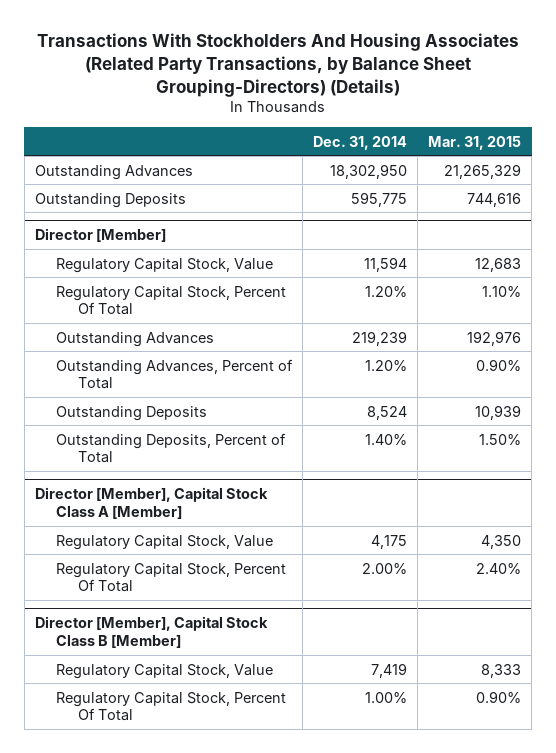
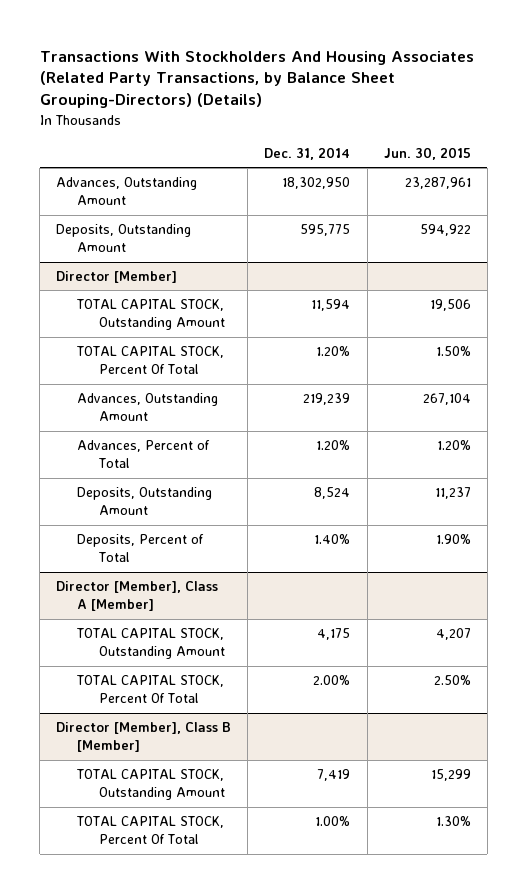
- | Dec. 31, 2014 | Mar. 31, 2015
+ | Dec. 31, 2014 | Jun. 30, 2015
- Outstanding Advances | 18,302,950 | 21,265,329
- Outstanding Deposits | 595,775 | 744,616
+ Advances, Outstanding Amount | 18,302,950 | 23,287,961
+ Deposits, Outstanding Amount | 595,775 | 594,922
@ Director [Member]
- Regulatory Capital Stock, Value | 11,594 | 12,683
- Regulatory Capital Stock, Percent Of Total | 1.20% | 1.10%
- Outstanding Advances | 219,239 | 192,976
- Outstanding Advances, Percent of Total | 1.20% | 0.90%
- Outstanding Deposits | 8,524 | 10,939
- Outstanding Deposits, Percent of Total | 1.40% | 1.50%
- Director [Member], Capital Stock Class A [Member]
- Regulatory Capital Stock, Value | 4,175 | 4,350
- Regulatory Capital Stock, Percent Of Total | 2.00% | 2.40%
- Director [Member], Capital Stock Class B [Member]
- Regulatory Capital Stock, Value | 7,419 | 8,333
- Regulatory Capital Stock, Percent Of Total | 1.00% | 0.90%
@ Director [Member]
+ TOTAL CAPITAL STOCK, Outstanding Amount | 11,594 | 19,506
+ TOTAL CAPITAL STOCK, Percent Of Total | 1.20% | 1.50%
+ Advances, Outstanding Amount | 219,239 | 267,104
+ Advances, Percent of Total | 1.20% | 1.20%
+ Deposits, Outstanding Amount | 8,524 | 11,237
+ Deposits, Percent of Total | 1.40% | 1.90%
+ Director [Member], Class A [Member]
+ TOTAL CAPITAL STOCK, Outstanding Amount | 4,175 | 4,207
+ TOTAL CAPITAL STOCK, Percent Of Total | 2.00% | 2.50%
+ Director [Member], Class B [Member]
+ TOTAL CAPITAL STOCK, Outstanding Amount | 7,419 | 15,299
+ TOTAL CAPITAL STOCK, Percent Of Total | 1.00% | 1.30%

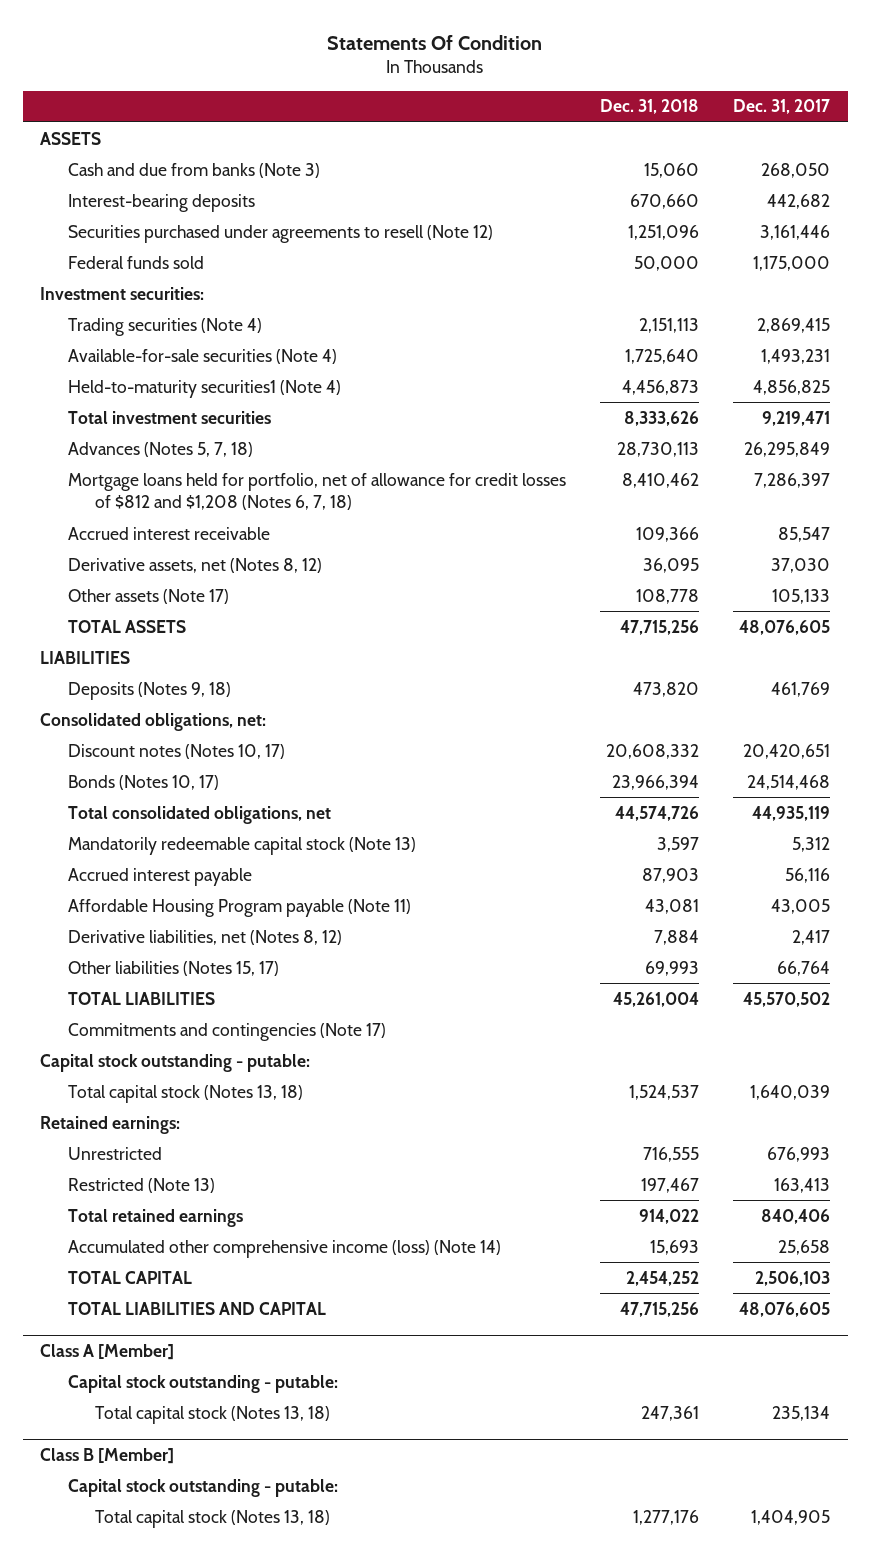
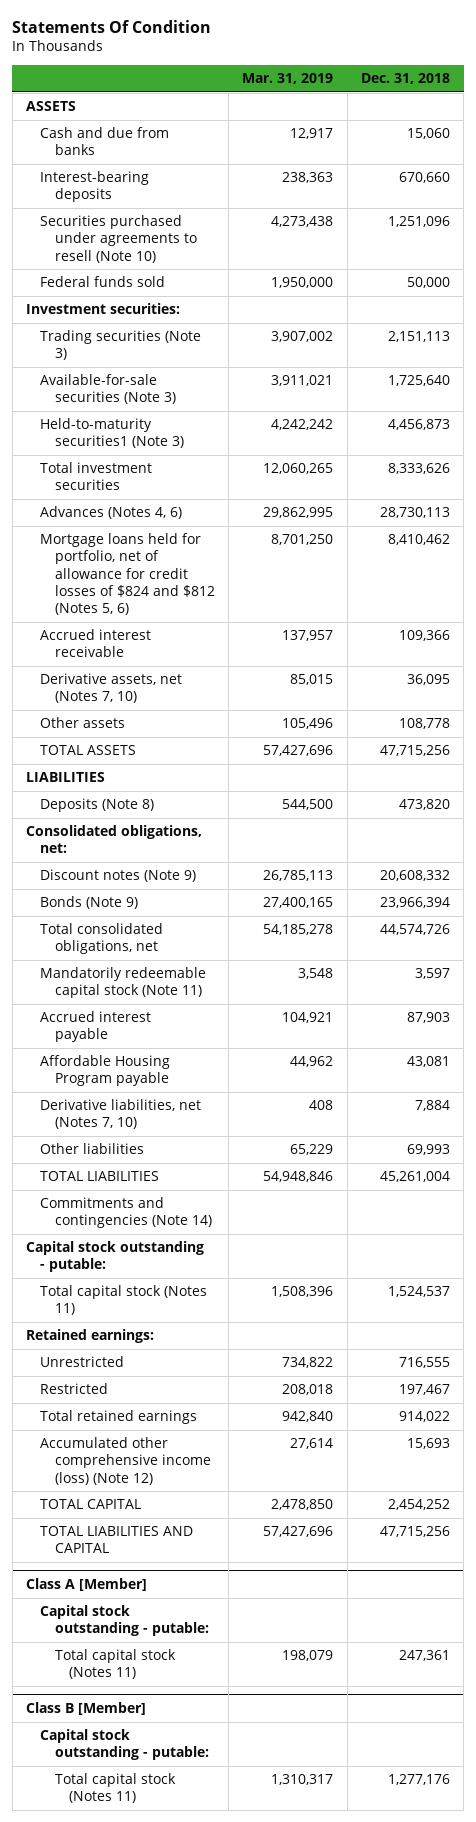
- | Dec. 31, 2018 | Dec. 31, 2017
+ | Mar. 31, 2019 | Dec. 31, 2018
- Cash and due from banks (Note 3) | 15,060 | 268,050
+ Cash and due from banks | 12,917 | 15,060
- Securities purchased under agreements to resell (Note 12) | 1,251,096 | 3,161,446
+ Securities purchased under agreements to resell (Note 10) | 4,273,438 | 1,251,096
- Trading securities (Note 4) | 2,151,113 | 2,869,415
- Available-for-sale securities (Note 4) | 1,725,640 | 1,493,231
- Held-to-maturity securities1 (Note 4) | 4,456,873 | 4,856,825
+ Trading securities (Note 3) | 3,907,002 | 2,151,113
+ Available-for-sale securities (Note 3) | 3,911,021 | 1,725,640
+ Held-to-maturity securities1 (Note 3) | 4,242,242 | 4,456,873
- Advances (Notes 5, 7, 18) | 28,730,113 | 26,295,849
- Mortgage loans held for portfolio, net of allowance for credit losses of $812 and $1,208 (Notes 6, 7, 18) | 8,410,462 | 7,286,397
+ Advances (Notes 4, 6) | 29,862,995 | 28,730,113
+ Mortgage loans held for portfolio, net of allowance for credit losses of $824 and $812 (Notes 5, 6) | 8,701,250 | 8,410,462
- Derivative assets, net (Notes 8, 12) | 36,095 | 37,030
- Other assets (Note 17) | 108,778 | 105,133
+ Derivative assets, net (Notes 7, 10) | 85,015 | 36,095
+ Other assets | 105,496 | 108,778
- Deposits (Notes 9, 18) | 473,820 | 461,769
+ Deposits (Note 8) | 544,500 | 473,820
- Discount notes (Notes 10, 17) | 20,608,332 | 20,420,651
- Bonds (Notes 10, 17) | 23,966,394 | 24,514,468
+ Discount notes (Note 9) | 26,785,113 | 20,608,332
+ Bonds (Note 9) | 27,400,165 | 23,966,394
- Mandatorily redeemable capital stock (Note 13) | 3,597 | 5,312
+ Mandatorily redeemable capital stock (Note 11) | 3,548 | 3,597
- Affordable Housing Program payable (Note 11) | 43,081 | 43,005
- Derivative liabilities, net (Notes 8, 12) | 7,884 | 2,417
- Other liabilities (Notes 15, 17) | 69,993 | 66,764
+ Affordable Housing Program payable | 44,962 | 43,081
+ Derivative liabilities, net (Notes 7, 10) | 408 | 7,884
+ Other liabilities | 65,229 | 69,993
- Commitments and contingencies (Note 17)
+ Commitments and contingencies (Note 14)
- Total capital stock (Notes 13, 18) | 1,524,537 | 1,640,039
+ Total capital stock (Notes 11) | 1,508,396 | 1,524,537
- Restricted (Note 13) | 197,467 | 163,413
+ Restricted | 208,018 | 197,467
- Accumulated other comprehensive income (loss) (Note 14) | 15,693 | 25,658
+ Accumulated other comprehensive income (loss) (Note 12) | 27,614 | 15,693
@ Class A [Member]
- Total capital stock (Notes 13, 18) | 247,361 | 235,134
+ Total capital stock (Notes 11) | 198,079 | 247,361
@ Class B [Member]
- Total capital stock (Notes 13, 18) | 1,277,176 | 1,404,905
+ Total capital stock (Notes 11) | 1,310,317 | 1,277,176

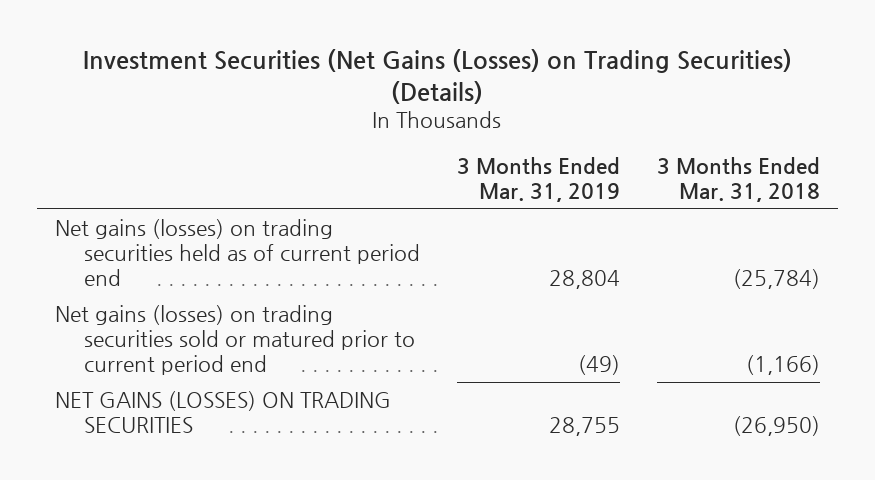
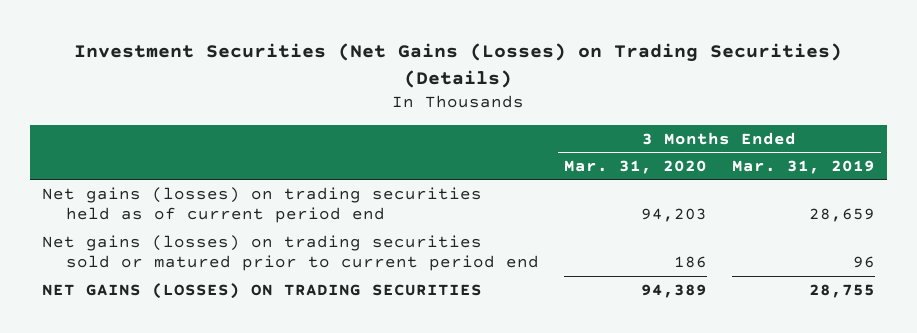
- | 3 Months Ended Mar. 31, 2019 | 3 Months Ended Mar. 31, 2018
+ | 3 Months Ended Mar. 31, 2020 | 3 Months Ended Mar. 31, 2019
- Net gains (losses) on trading securities held as of current period end | 28,804 | (25,784)
- Net gains (losses) on trading securities sold or matured prior to current period end | (49) | (1,166)
+ Net gains (losses) on trading securities held as of current period end | 94,203 | 28,659
+ Net gains (losses) on trading securities sold or matured prior to current period end | 186 | 96

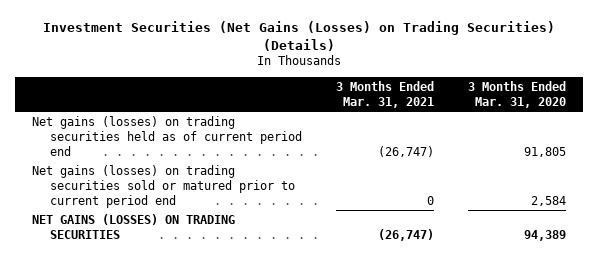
- | 3 Months Ended Mar. 31, 2020 | 3 Months Ended Mar. 31, 2019
+ | 3 Months Ended Mar. 31, 2021 | 3 Months Ended Mar. 31, 2020
- Net gains (losses) on trading securities held as of current period end | 94,203 | 28,659
- Net gains (losses) on trading securities sold or matured prior to current period end | 186 | 96
+ Net gains (losses) on trading securities held as of current period end | (26,747) | 91,805
+ Net gains (losses) on trading securities sold or matured prior to current period end | 0 | 2,584

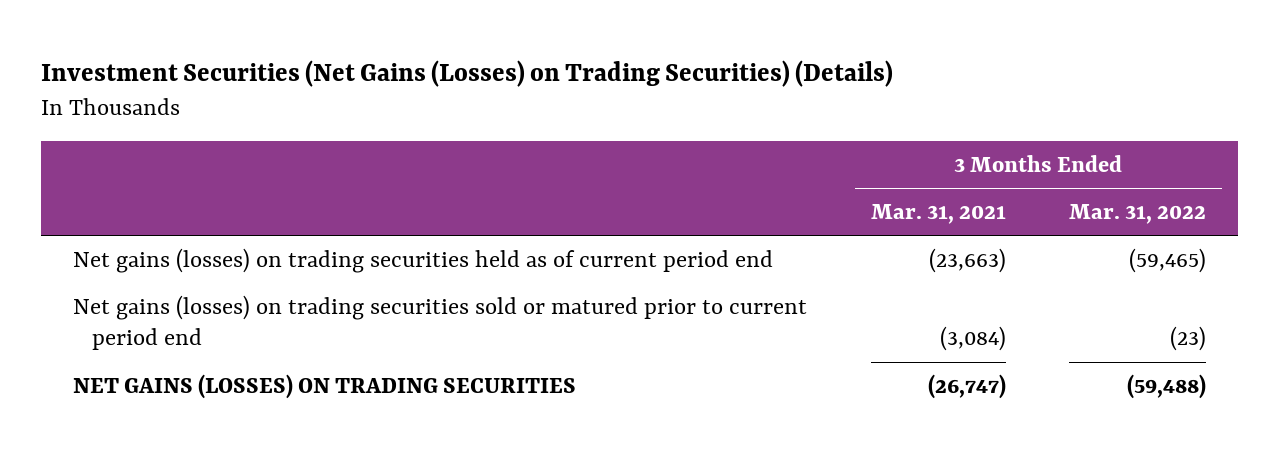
- | 3 Months Ended Mar. 31, 2021 | 3 Months Ended Mar. 31, 2020
+ | 3 Months Ended Mar. 31, 2021 | 3 Months Ended Mar. 31, 2022
- Net gains (losses) on trading securities held as of current period end | (26,747) | 91,805
- Net gains (losses) on trading securities sold or matured prior to current period end | 0 | 2,584
+ Net gains (losses) on trading securities held as of current period end | (23,663) | (59,465)
+ Net gains (losses) on trading securities sold or matured prior to current period end | (3,084) | (23)

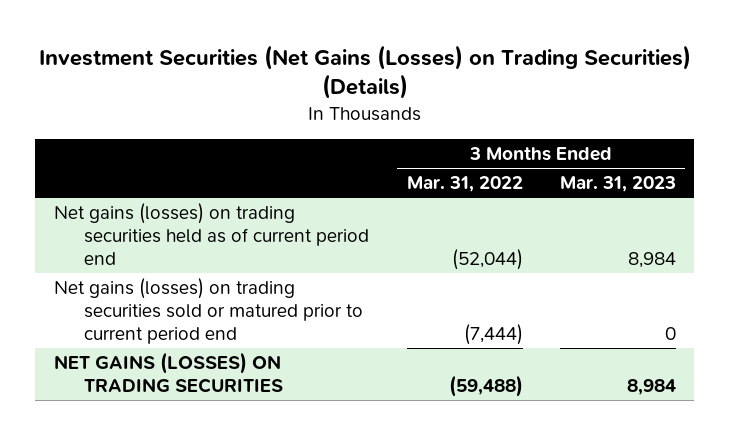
- | 3 Months Ended Mar. 31, 2021 | 3 Months Ended Mar. 31, 2022
+ | 3 Months Ended Mar. 31, 2022 | 3 Months Ended Mar. 31, 2023
- Net gains (losses) on trading securities held as of current period end | (23,663) | (59,465)
- Net gains (losses) on trading securities sold or matured prior to current period end | (3,084) | (23)
+ Net gains (losses) on trading securities held as of current period end | (52,044) | 8,984
+ Net gains (losses) on trading securities sold or matured prior to current period end | (7,444) | 0

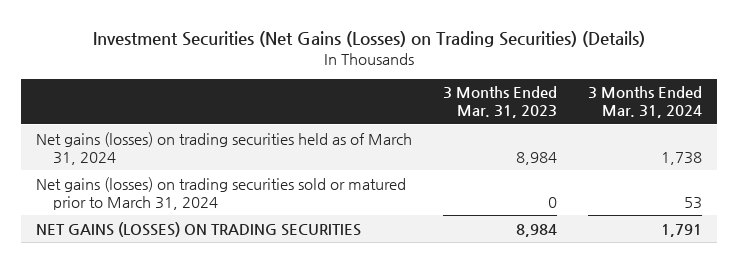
- | 3 Months Ended Mar. 31, 2022 | 3 Months Ended Mar. 31, 2023
+ | 3 Months Ended Mar. 31, 2023 | 3 Months Ended Mar. 31, 2024
- Net gains (losses) on trading securities held as of current period end | (52,044) | 8,984
- Net gains (losses) on trading securities sold or matured prior to current period end | (7,444) | 0
+ Net gains (losses) on trading securities held as of March 31, 2024 | 8,984 | 1,738
+ Net gains (losses) on trading securities sold or matured prior to March 31, 2024 | 0 | 53

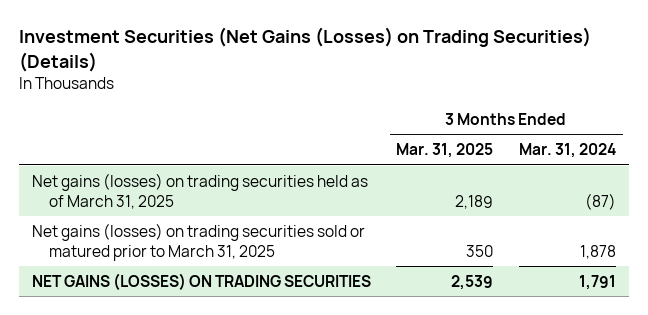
- | 3 Months Ended Mar. 31, 2023 | 3 Months Ended Mar. 31, 2024
+ | 3 Months Ended Mar. 31, 2025 | 3 Months Ended Mar. 31, 2024
- Net gains (losses) on trading securities held as of March 31, 2024 | 8,984 | 1,738
- Net gains (losses) on trading securities sold or matured prior to March 31, 2024 | 0 | 53
+ Net gains (losses) on trading securities held as of March 31, 2025 | 2,189 | (87)
+ Net gains (losses) on trading securities sold or matured prior to March 31, 2025 | 350 | 1,878

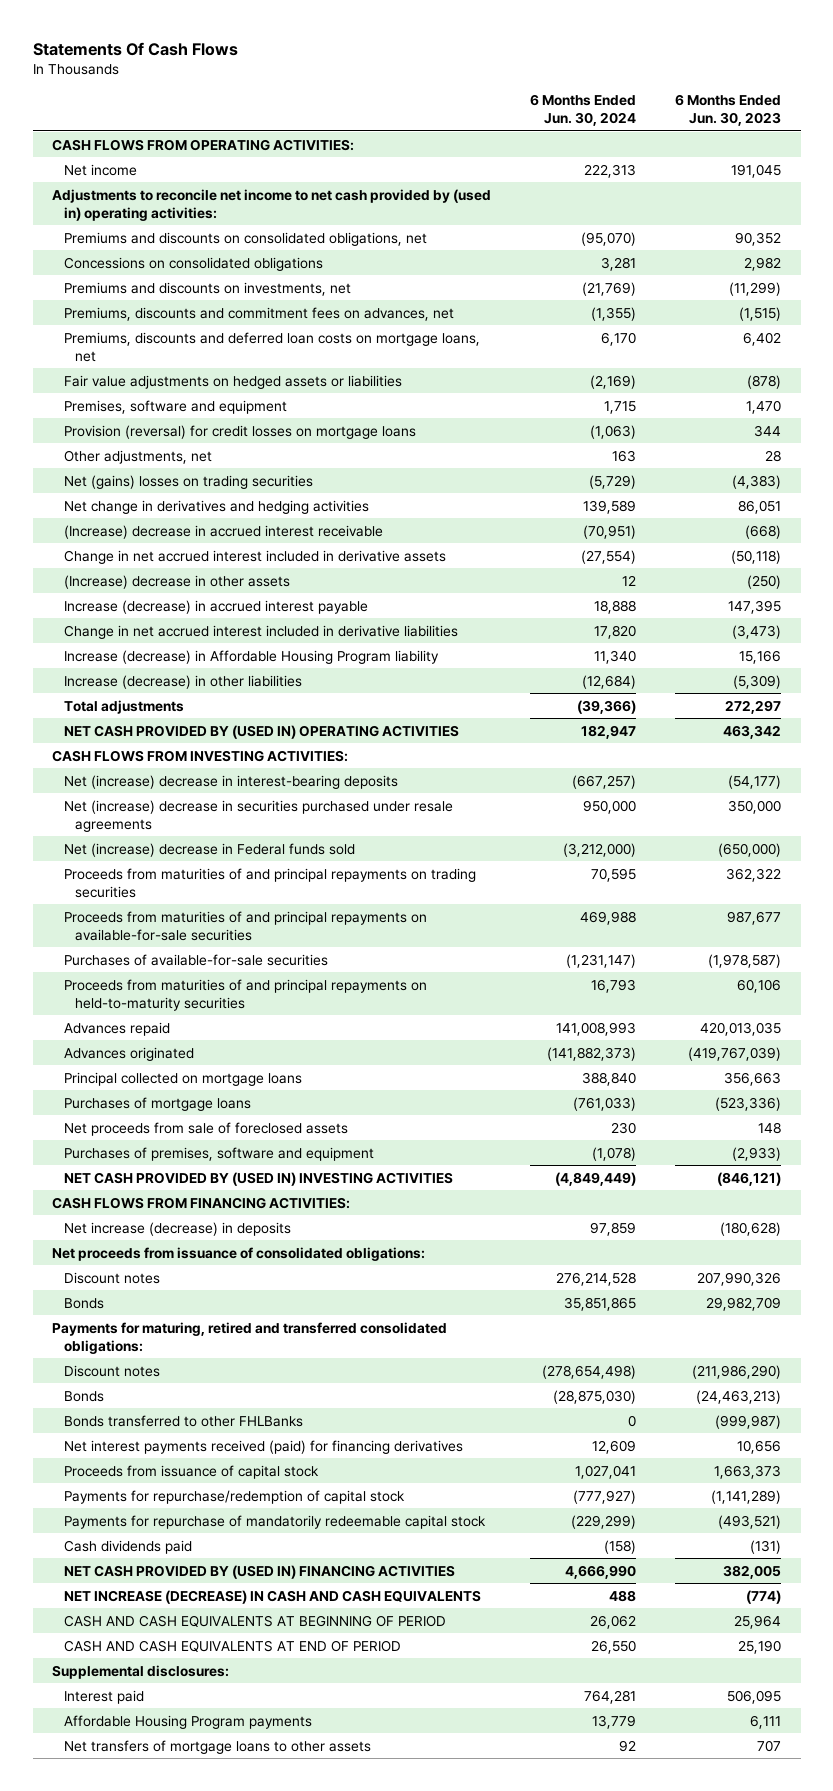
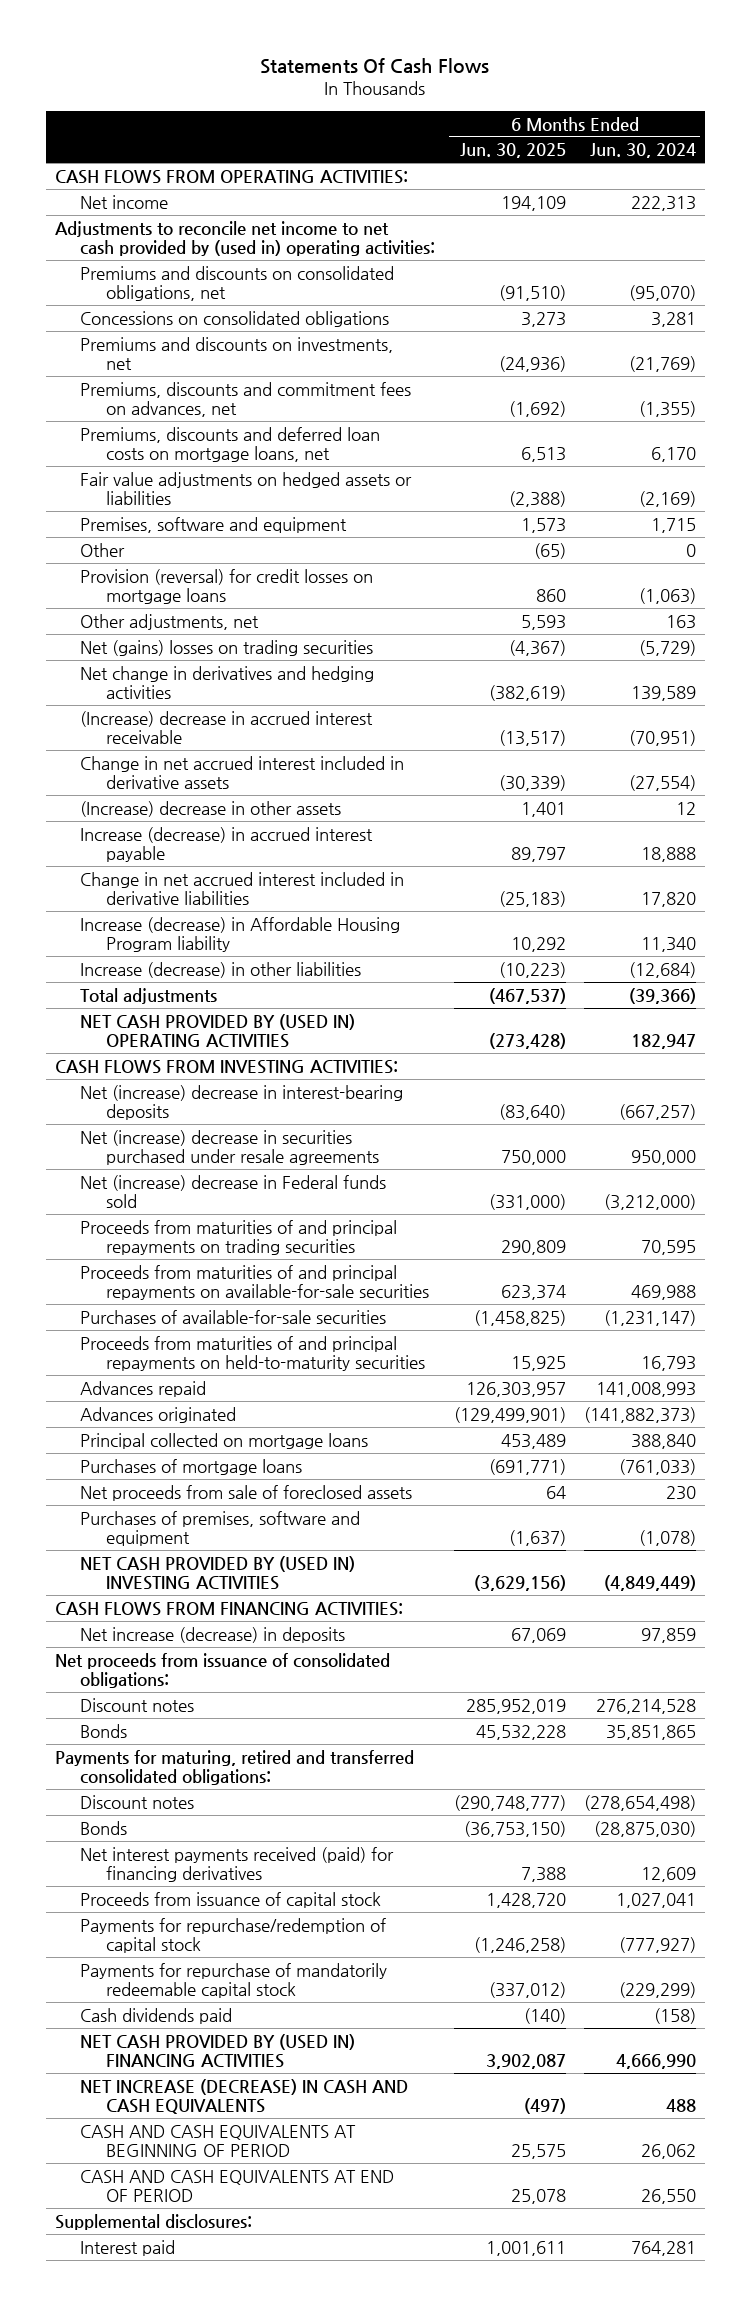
- | 6 Months Ended Jun. 30, 2024 | 6 Months Ended Jun. 30, 2023
+ | 6 Months Ended Jun. 30, 2025 | 6 Months Ended Jun. 30, 2024
+ Other | (65) | 0
- Bonds transferred to other FHLBanks | 0 | (999,987)
- Affordable Housing Program payments | 13,779 | 6,111
- Net transfers of mortgage loans to other assets | 92 | 707

